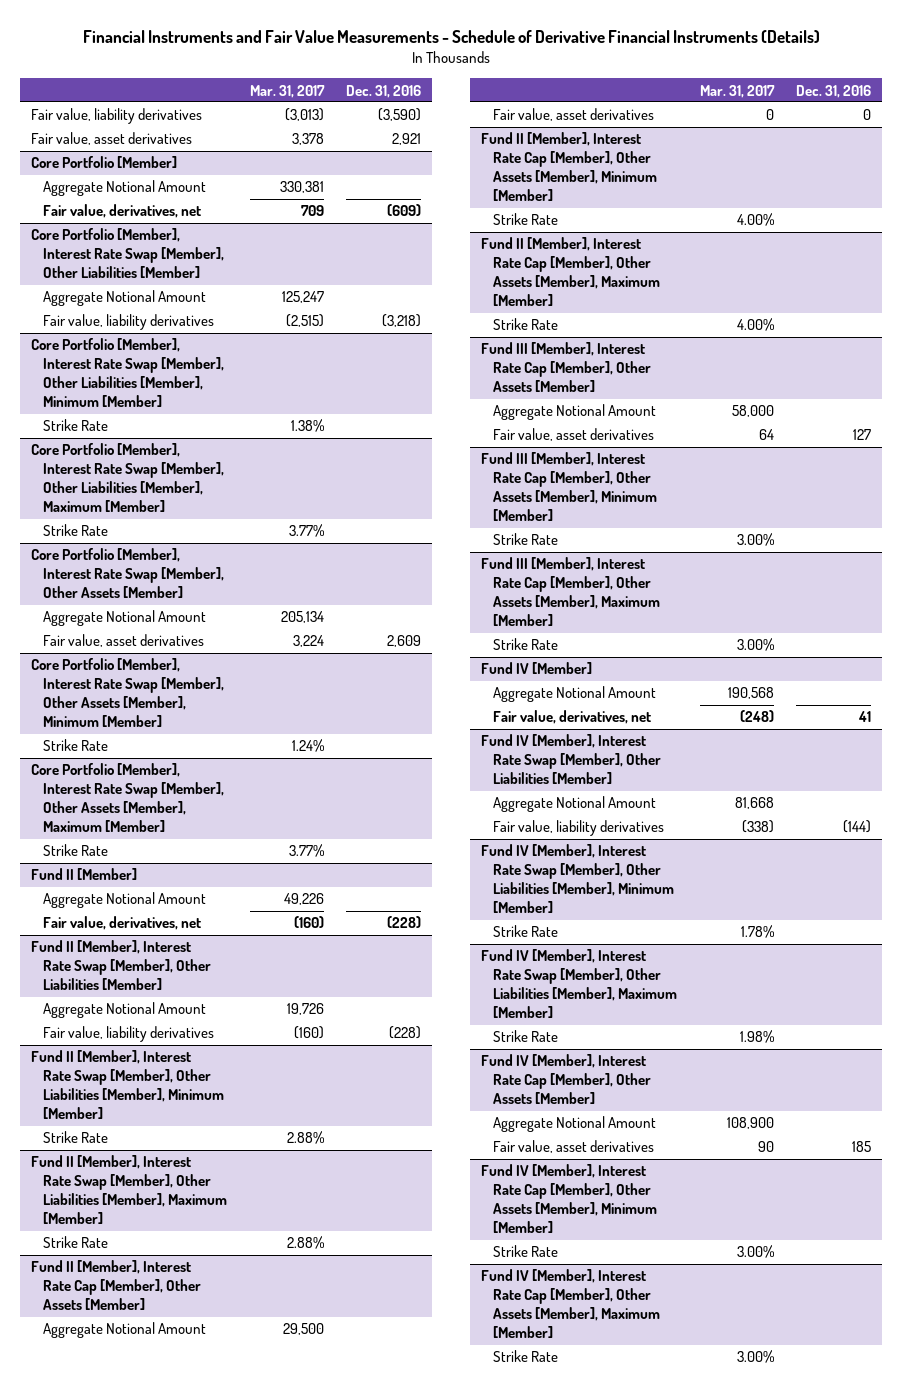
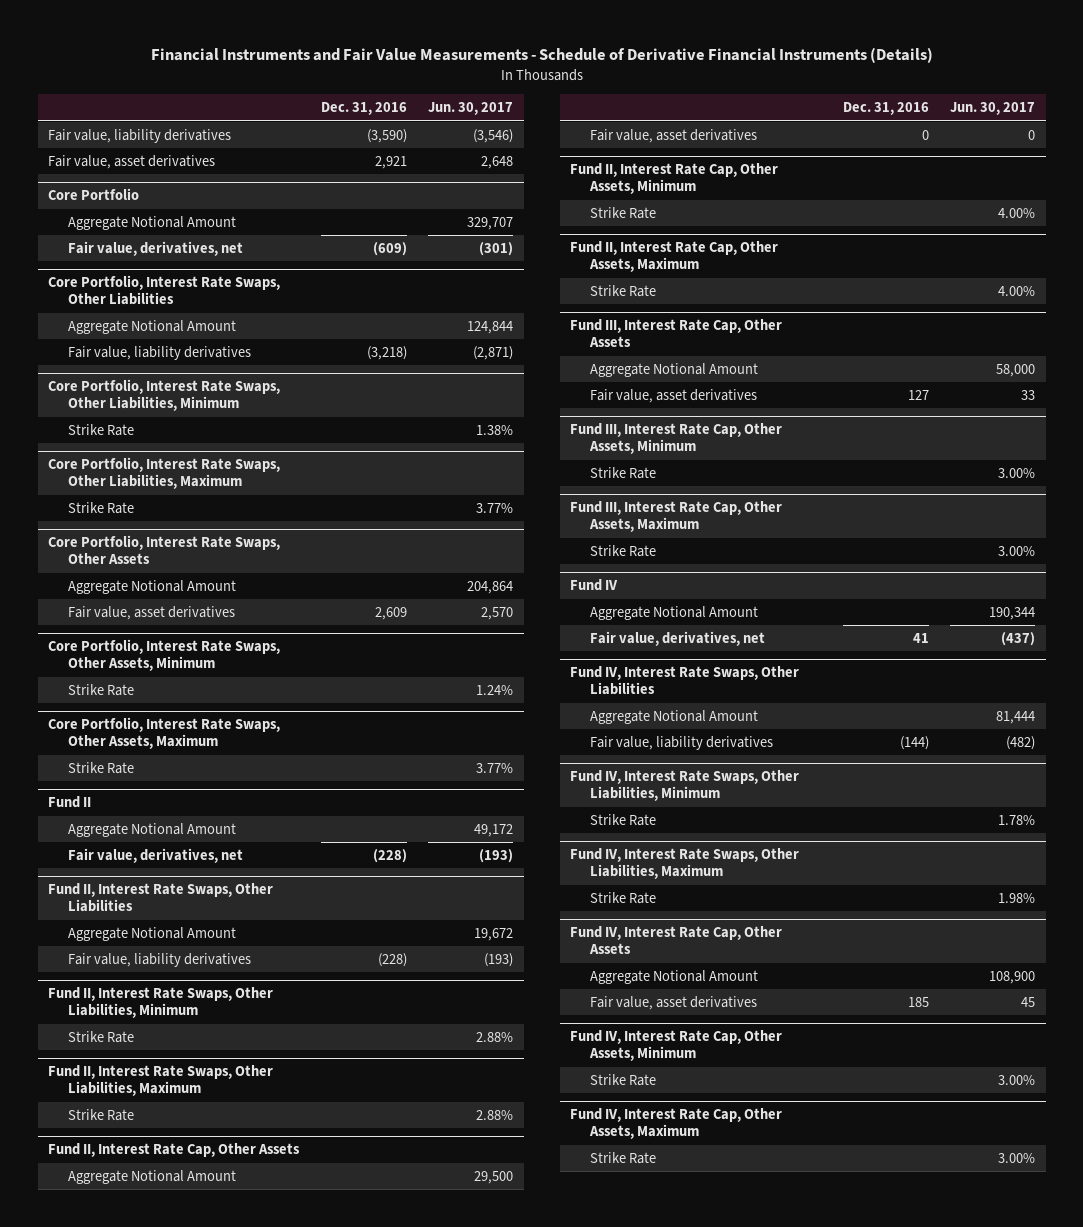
- | Mar. 31, 2017 | Dec. 31, 2016
+ | Dec. 31, 2016 | Jun. 30, 2017
- Core Portfolio [Member]
+ Core Portfolio
- Core Portfolio [Member], Interest Rate Swap [Member], Other Liabilities [Member]
+ Core Portfolio, Interest Rate Swaps, Other Liabilities
- Core Portfolio [Member], Interest Rate Swap [Member], Other Liabilities [Member], Minimum [Member]
+ Core Portfolio, Interest Rate Swaps, Other Liabilities, Minimum
- Core Portfolio [Member], Interest Rate Swap [Member], Other Liabilities [Member], Maximum [Member]
+ Core Portfolio, Interest Rate Swaps, Other Liabilities, Maximum
- Core Portfolio [Member], Interest Rate Swap [Member], Other Assets [Member]
+ Core Portfolio, Interest Rate Swaps, Other Assets
- Core Portfolio [Member], Interest Rate Swap [Member], Other Assets [Member], Minimum [Member]
+ Core Portfolio, Interest Rate Swaps, Other Assets, Minimum
- Core Portfolio [Member], Interest Rate Swap [Member], Other Assets [Member], Maximum [Member]
+ Core Portfolio, Interest Rate Swaps, Other Assets, Maximum
- Fund II [Member]
+ Fund II
- Fund II [Member], Interest Rate Swap [Member], Other Liabilities [Member]
+ Fund II, Interest Rate Swaps, Other Liabilities
- Fund II [Member], Interest Rate Swap [Member], Other Liabilities [Member], Minimum [Member]
+ Fund II, Interest Rate Swaps, Other Liabilities, Minimum
- Fund II [Member], Interest Rate Swap [Member], Other Liabilities [Member], Maximum [Member]
+ Fund II, Interest Rate Swaps, Other Liabilities, Maximum
- Fund II [Member], Interest Rate Cap [Member], Other Assets [Member]
+ Fund II, Interest Rate Cap, Other Assets
- Fund II [Member], Interest Rate Cap [Member], Other Assets [Member], Minimum [Member]
+ Fund II, Interest Rate Cap, Other Assets, Minimum
- Fund II [Member], Interest Rate Cap [Member], Other Assets [Member], Maximum [Member]
+ Fund II, Interest Rate Cap, Other Assets, Maximum
- Fund III [Member], Interest Rate Cap [Member], Other Assets [Member]
+ Fund III, Interest Rate Cap, Other Assets
- Fund III [Member], Interest Rate Cap [Member], Other Assets [Member], Minimum [Member]
+ Fund III, Interest Rate Cap, Other Assets, Minimum
- Fund III [Member], Interest Rate Cap [Member], Other Assets [Member], Maximum [Member]
+ Fund III, Interest Rate Cap, Other Assets, Maximum
- Fund IV [Member]
+ Fund IV
- Fund IV [Member], Interest Rate Swap [Member], Other Liabilities [Member]
+ Fund IV, Interest Rate Swaps, Other Liabilities
- Fund IV [Member], Interest Rate Swap [Member], Other Liabilities [Member], Minimum [Member]
+ Fund IV, Interest Rate Swaps, Other Liabilities, Minimum
- Fund IV [Member], Interest Rate Swap [Member], Other Liabilities [Member], Maximum [Member]
+ Fund IV, Interest Rate Swaps, Other Liabilities, Maximum
- Fund IV [Member], Interest Rate Cap [Member], Other Assets [Member]
+ Fund IV, Interest Rate Cap, Other Assets
- Fund IV [Member], Interest Rate Cap [Member], Other Assets [Member], Minimum [Member]
+ Fund IV, Interest Rate Cap, Other Assets, Minimum
- Fund IV [Member], Interest Rate Cap [Member], Other Assets [Member], Maximum [Member]
+ Fund IV, Interest Rate Cap, Other Assets, Maximum

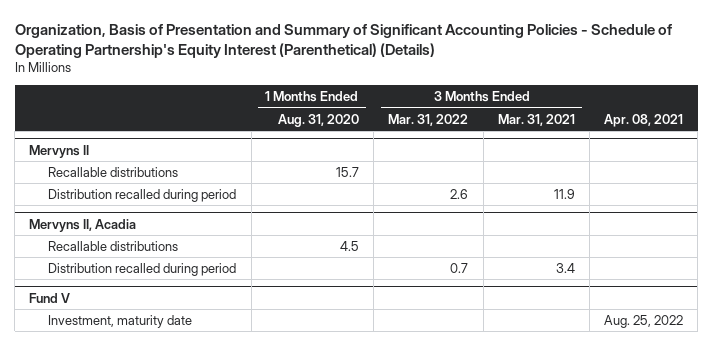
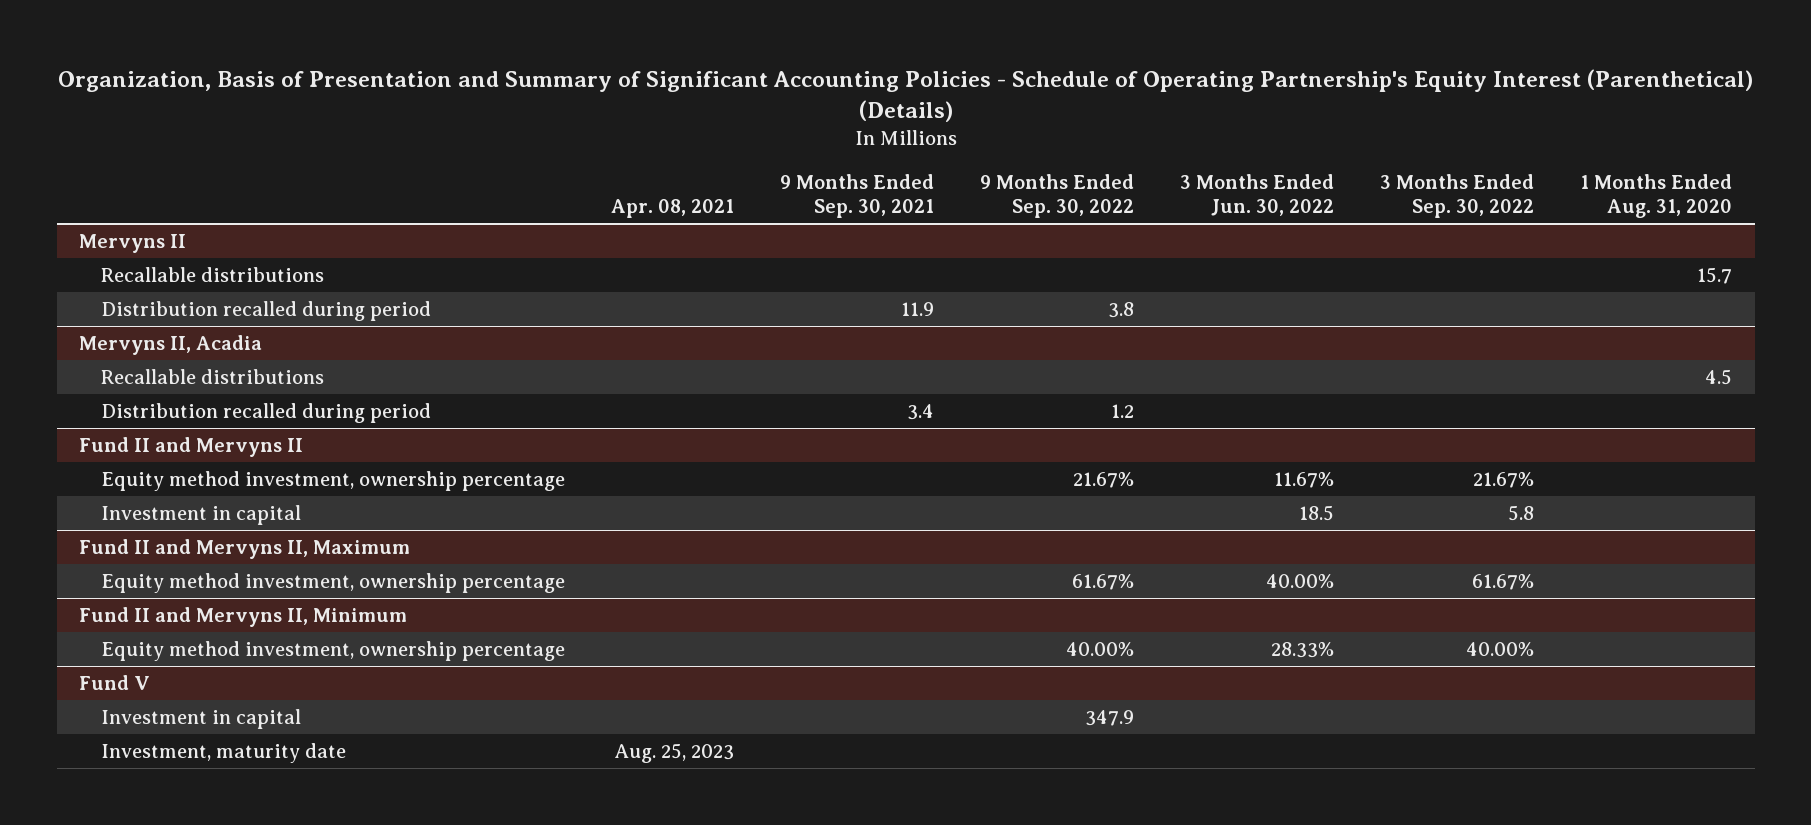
- | 1 Months Ended Aug. 31, 2020 | 3 Months Ended Mar. 31, 2022 | 3 Months Ended Mar. 31, 2021 | Apr. 08, 2021
+ | Apr. 08, 2021 | 9 Months Ended Sep. 30, 2021 | 9 Months Ended Sep. 30, 2022 | 3 Months Ended Jun. 30, 2022 | 3 Months Ended Sep. 30, 2022 | 1 Months Ended Aug. 31, 2020
+ Fund II and Mervyns II
+ Equity method investment, ownership percentage | | | 21.67% | 11.67% | 21.67% |
+ Investment in capital | | | | 18.5 | 5.8 |
+ Fund II and Mervyns II, Maximum
+ Equity method investment, ownership percentage | | | 61.67% | 40.00% | 61.67% |
+ Fund II and Mervyns II, Minimum
+ Equity method investment, ownership percentage | | | 40.00% | 28.33% | 40.00% |
@ Fund V
- Investment, maturity date | | | | Aug. 25, 2022
+ Investment in capital | | | 347.9 | | |
+ Investment, maturity date | Aug. 25, 2023 | | | | |

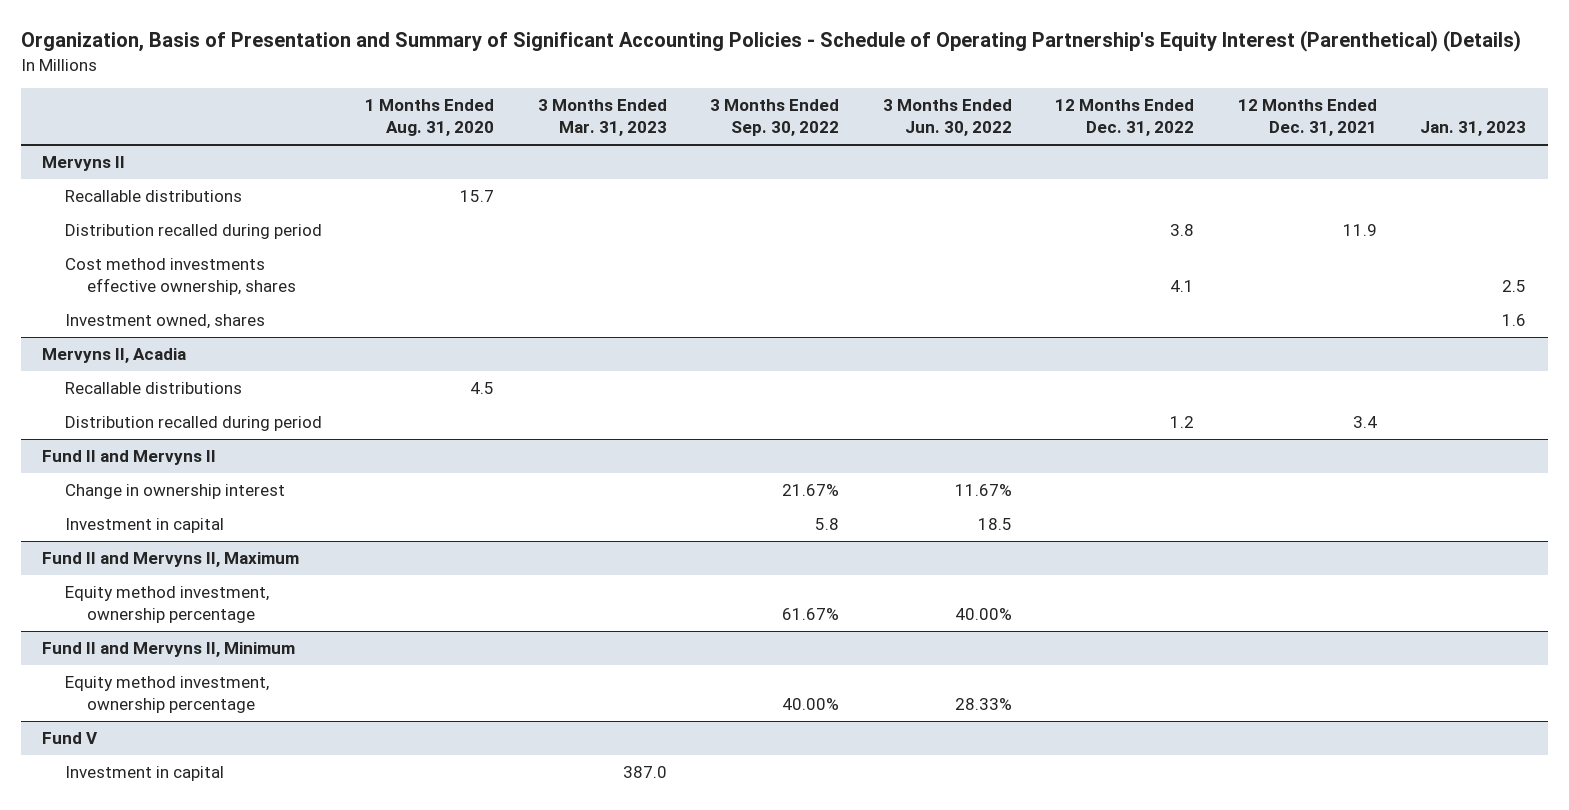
- | Apr. 08, 2021 | 9 Months Ended Sep. 30, 2021 | 9 Months Ended Sep. 30, 2022 | 3 Months Ended Jun. 30, 2022 | 3 Months Ended Sep. 30, 2022 | 1 Months Ended Aug. 31, 2020
+ | 1 Months Ended Aug. 31, 2020 | 3 Months Ended Mar. 31, 2023 | 3 Months Ended Sep. 30, 2022 | 3 Months Ended Jun. 30, 2022 | 12 Months Ended Dec. 31, 2022 | 12 Months Ended Dec. 31, 2021 | Jan. 31, 2023
@ Mervyns II
+ Cost method investments effective ownership, shares | | | | | 4.1 | | 2.5
+ Investment owned, shares | | | | | | | 1.6
@ Fund II and Mervyns II
- Equity method investment, ownership percentage | | | 21.67% | 11.67% | 21.67% |
+ Change in ownership interest | | | 21.67% | 11.67% | | |
@ Fund V
- Investment, maturity date | Aug. 25, 2023 | | | | |

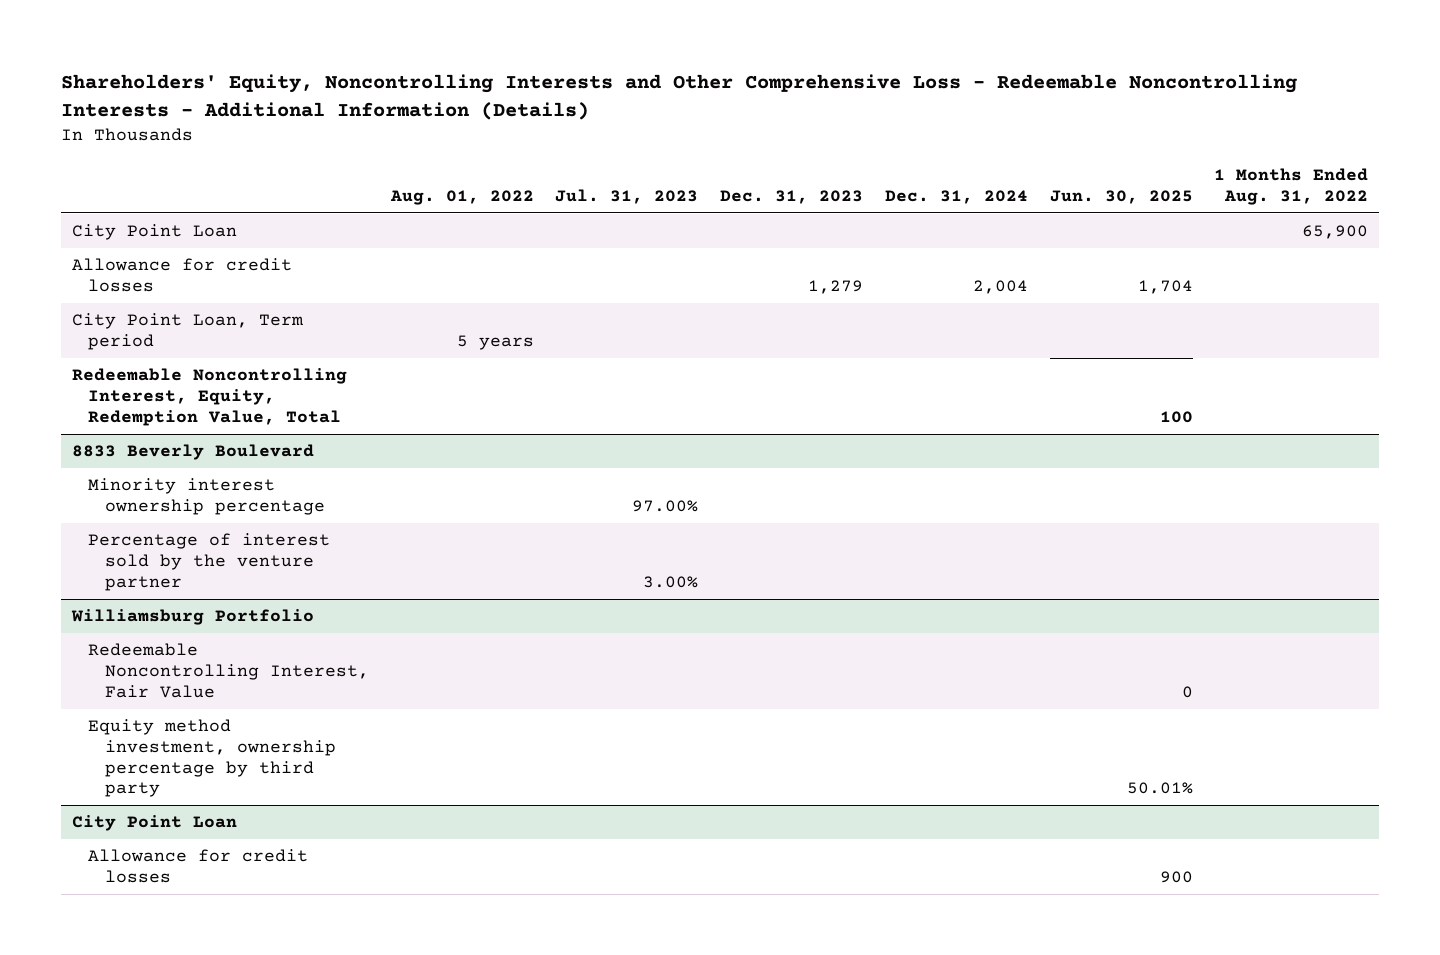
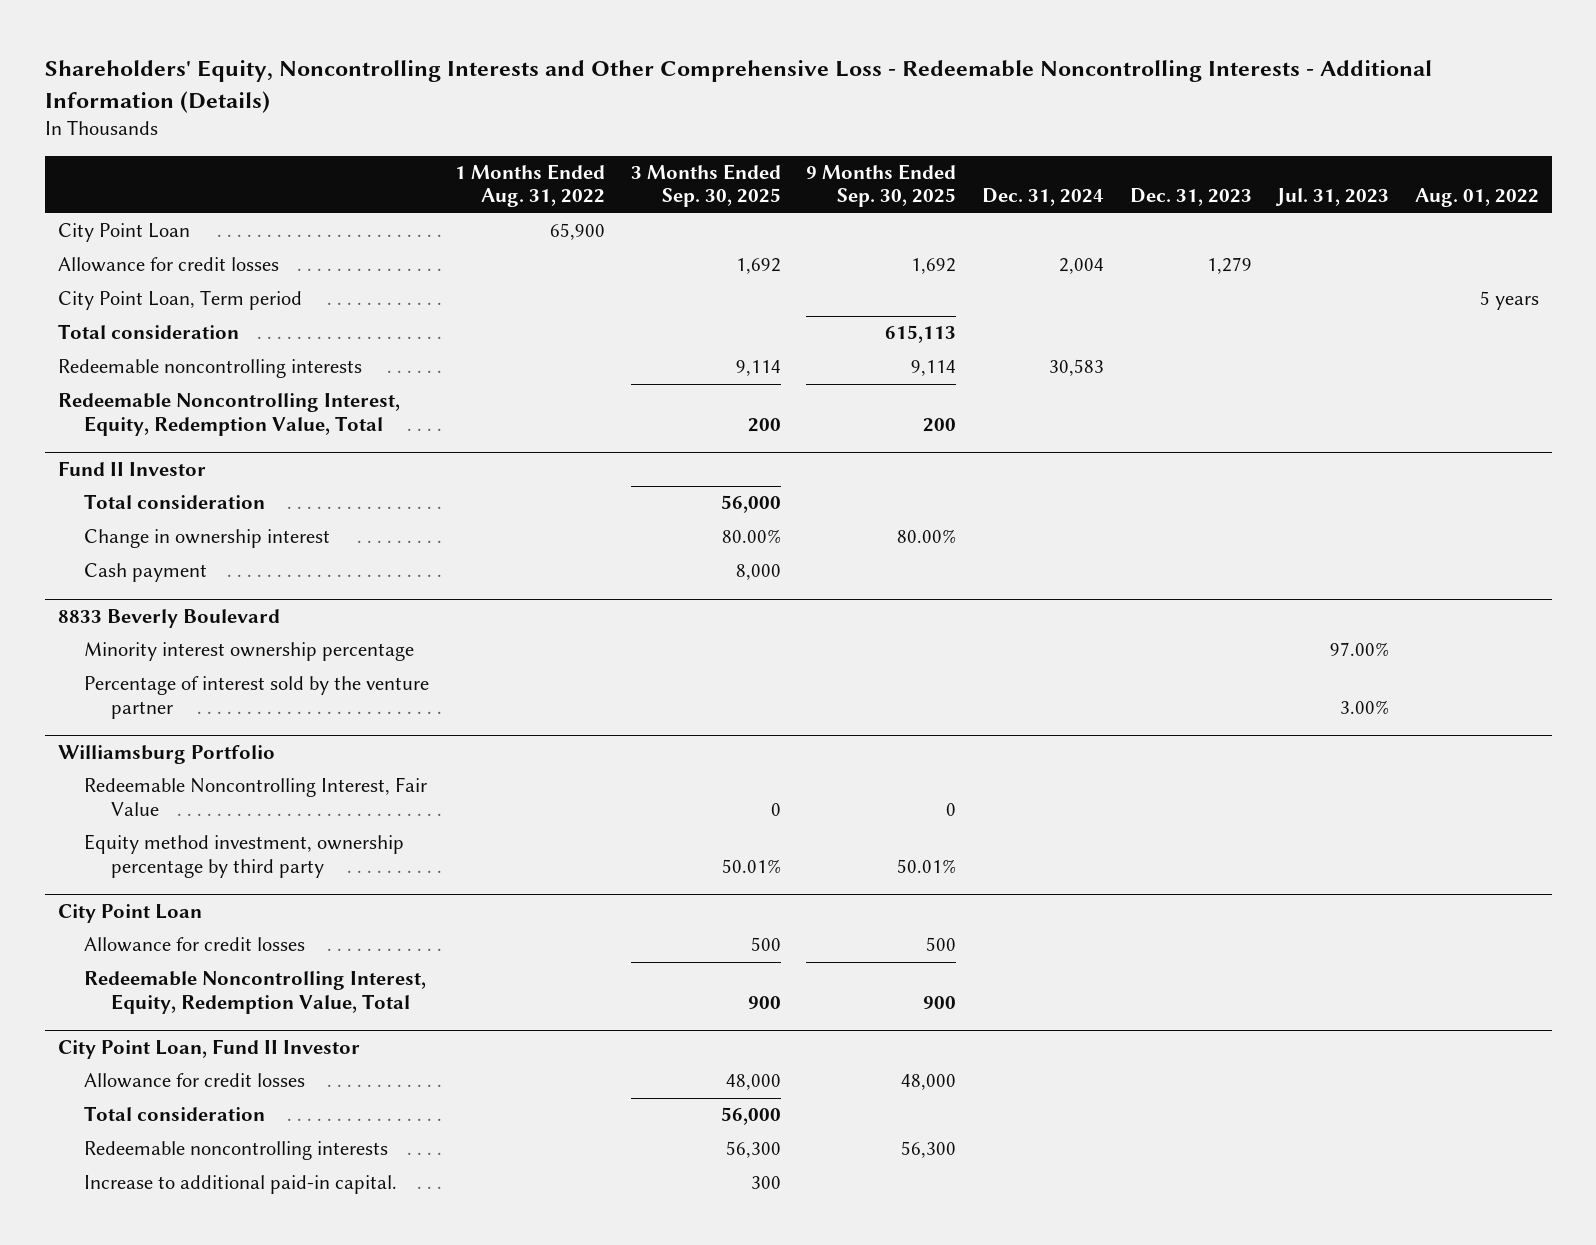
- | Aug. 01, 2022 | Jul. 31, 2023 | Dec. 31, 2023 | Dec. 31, 2024 | Jun. 30, 2025 | 1 Months Ended Aug. 31, 2022
+ | 1 Months Ended Aug. 31, 2022 | 3 Months Ended Sep. 30, 2025 | 9 Months Ended Sep. 30, 2025 | Dec. 31, 2024 | Dec. 31, 2023 | Jul. 31, 2023 | Aug. 01, 2022
+ Total consideration | | | 615,113 | | | |
+ Redeemable noncontrolling interests | | 9,114 | 9,114 | 30,583 | | |
+ Fund II Investor
+ Total consideration | | 56,000 | | | | |
+ Change in ownership interest | | 80.00% | 80.00% | | | |
+ Cash payment | | 8,000 | | | | |
@ City Point Loan
+ Redeemable Noncontrolling Interest, Equity, Redemption Value, Total | | 900 | 900 | | | |
+ City Point Loan, Fund II Investor
+ Allowance for credit losses | | 48,000 | 48,000 | | | |
+ Total consideration | | 56,000 | | | | |
+ Redeemable noncontrolling interests | | 56,300 | 56,300 | | | |
+ Increase to additional paid-in capital. | | 300 | | | | |

